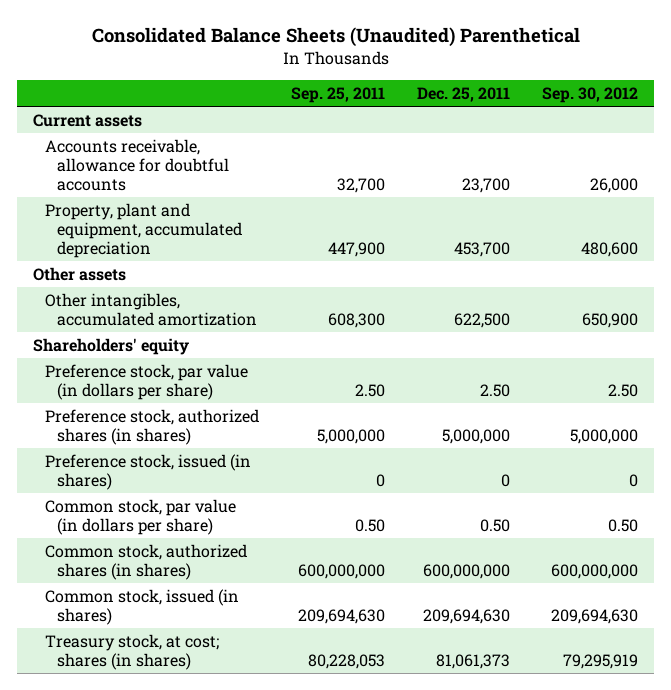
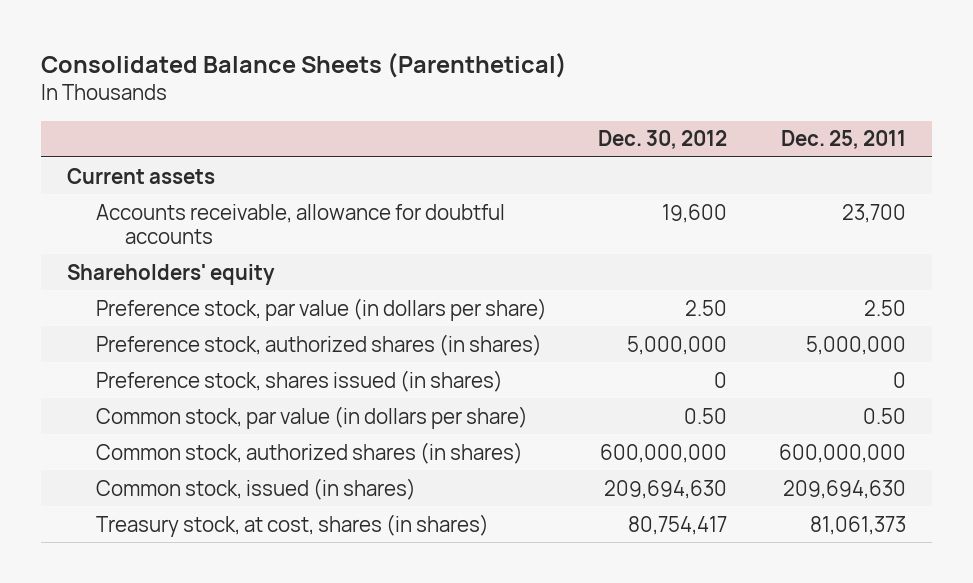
- Consolidated Balance Sheets (Unaudited) Parenthetical
+ Consolidated Balance Sheets (Parenthetical)
- | Sep. 25, 2011 | Dec. 25, 2011 | Sep. 30, 2012
+ | Dec. 30, 2012 | Dec. 25, 2011
- Property, plant and equipment, accumulated depreciation | 447,900 | 453,700 | 480,600
- Other assets
- Other intangibles, accumulated amortization | 608,300 | 622,500 | 650,900
- Preference stock, issued (in shares) | 0 | 0 | 0
+ Preference stock, shares issued (in shares) | 0 | 0
- Treasury stock, at cost; shares (in shares) | 80,228,053 | 81,061,373 | 79,295,919
+ Treasury stock, at cost, shares (in shares) | 80,754,417 | 81,061,373

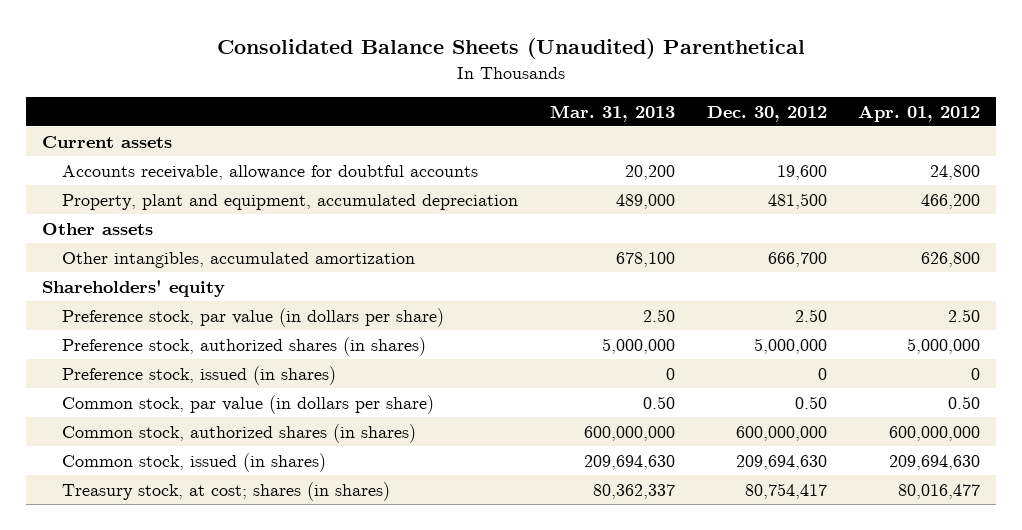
- Consolidated Balance Sheets (Parenthetical)
+ Consolidated Balance Sheets (Unaudited) Parenthetical
- | Dec. 30, 2012 | Dec. 25, 2011
+ | Mar. 31, 2013 | Dec. 30, 2012 | Apr. 01, 2012
+ Property, plant and equipment, accumulated depreciation | 489,000 | 481,500 | 466,200
+ Other assets
+ Other intangibles, accumulated amortization | 678,100 | 666,700 | 626,800
- Preference stock, shares issued (in shares) | 0 | 0
+ Preference stock, issued (in shares) | 0 | 0 | 0
- Treasury stock, at cost, shares (in shares) | 80,754,417 | 81,061,373
+ Treasury stock, at cost; shares (in shares) | 80,362,337 | 80,754,417 | 80,016,477

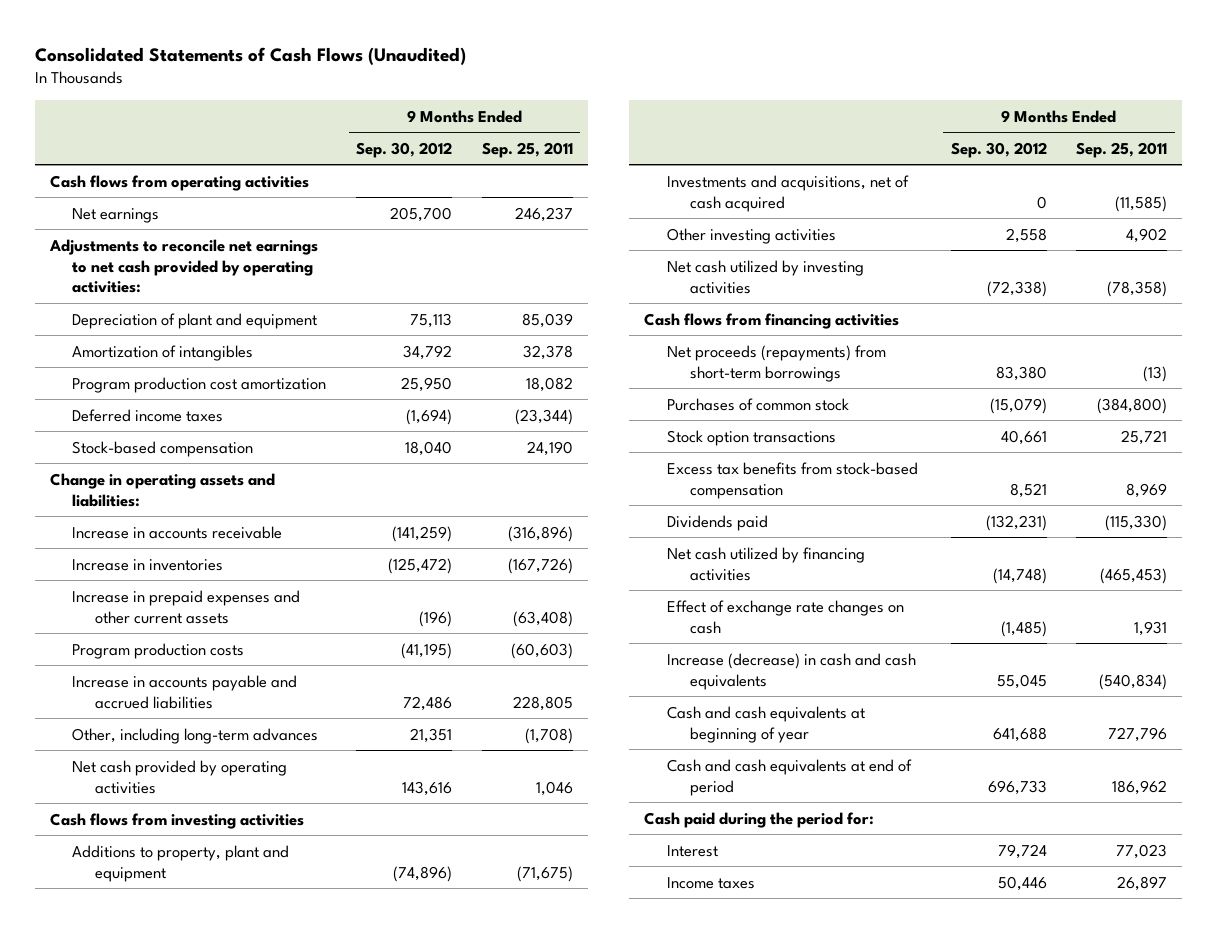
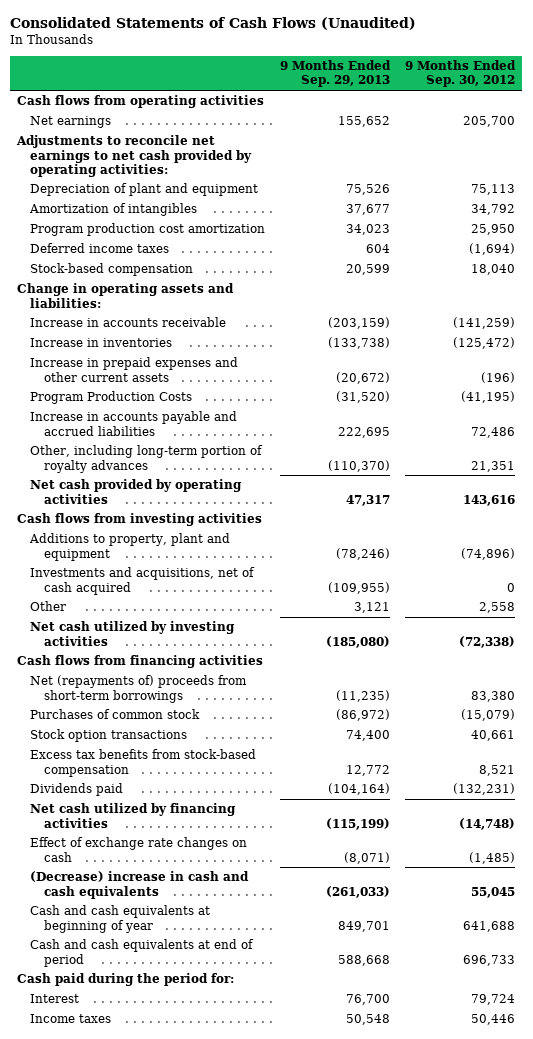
- | 9 Months Ended Sep. 30, 2012 | 9 Months Ended Sep. 25, 2011
+ | 9 Months Ended Sep. 29, 2013 | 9 Months Ended Sep. 30, 2012
- Program production costs | (41,195) | (60,603)
+ Program Production Costs | (31,520) | (41,195)
- Other, including long-term advances | 21,351 | (1,708)
+ Other, including long-term portion of royalty advances | (110,370) | 21,351
- Other investing activities | 2,558 | 4,902
+ Other | 3,121 | 2,558
- Net proceeds (repayments) from short-term borrowings | 83,380 | (13)
+ Net (repayments of) proceeds from short-term borrowings | (11,235) | 83,380
- Increase (decrease) in cash and cash equivalents | 55,045 | (540,834)
+ (Decrease) increase in cash and cash equivalents | (261,033) | 55,045

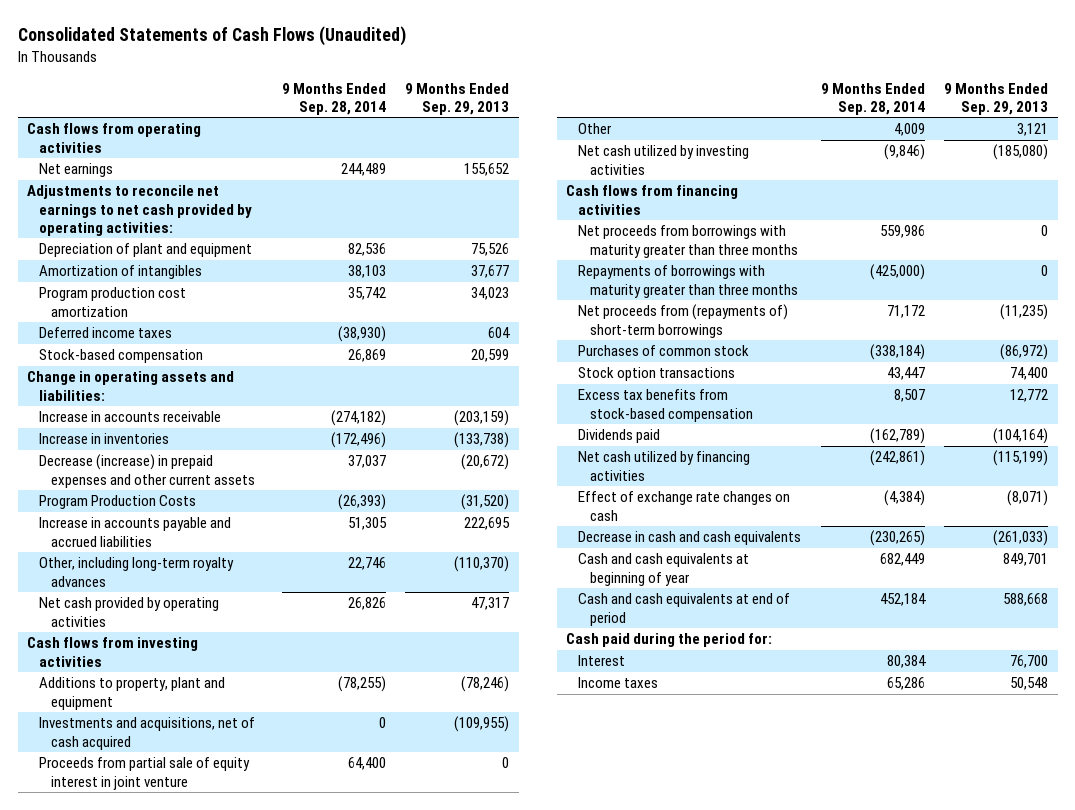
- | 9 Months Ended Sep. 29, 2013 | 9 Months Ended Sep. 30, 2012
+ | 9 Months Ended Sep. 28, 2014 | 9 Months Ended Sep. 29, 2013
- Increase in prepaid expenses and other current assets | (20,672) | (196)
+ Decrease (increase) in prepaid expenses and other current assets | 37,037 | (20,672)
- Other, including long-term portion of royalty advances | (110,370) | 21,351
+ Other, including long-term royalty advances | 22,746 | (110,370)
+ Proceeds from partial sale of equity interest in joint venture | 64,400 | 0
- Net (repayments of) proceeds from short-term borrowings | (11,235) | 83,380
+ Net proceeds from borrowings with maturity greater than three months | 559,986 | 0
+ Repayments of borrowings with maturity greater than three months | (425,000) | 0
+ Net proceeds from (repayments of) short-term borrowings | 71,172 | (11,235)
- (Decrease) increase in cash and cash equivalents | (261,033) | 55,045
+ Decrease in cash and cash equivalents | (230,265) | (261,033)

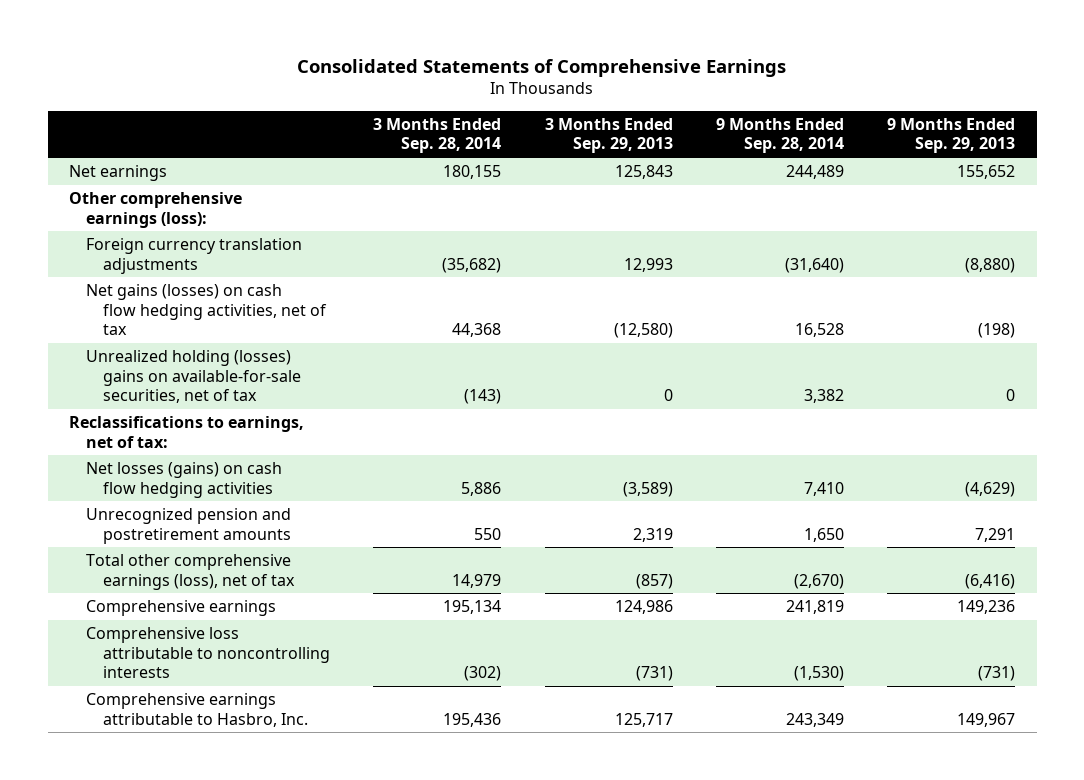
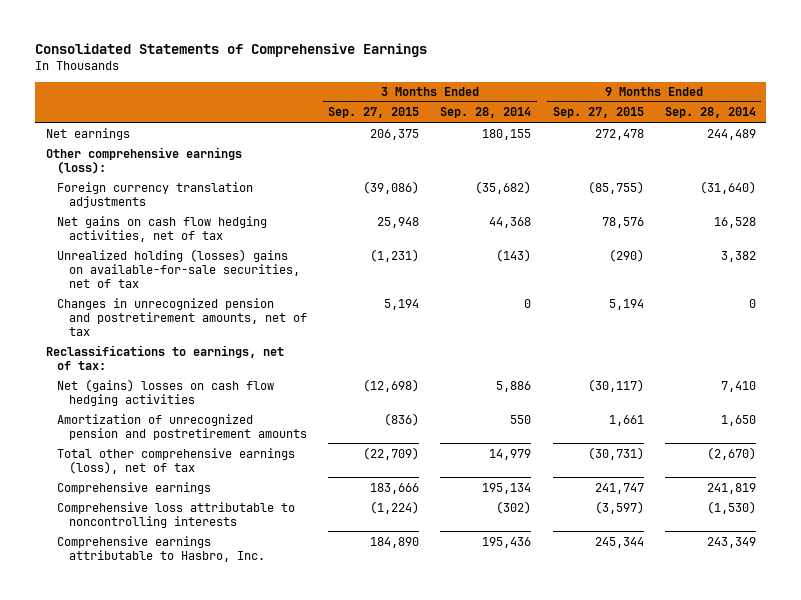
- | 3 Months Ended Sep. 28, 2014 | 3 Months Ended Sep. 29, 2013 | 9 Months Ended Sep. 28, 2014 | 9 Months Ended Sep. 29, 2013
+ | 3 Months Ended Sep. 27, 2015 | 3 Months Ended Sep. 28, 2014 | 9 Months Ended Sep. 27, 2015 | 9 Months Ended Sep. 28, 2014
- Net gains (losses) on cash flow hedging activities, net of tax | 44,368 | (12,580) | 16,528 | (198)
+ Net gains on cash flow hedging activities, net of tax | 25,948 | 44,368 | 78,576 | 16,528
+ Changes in unrecognized pension and postretirement amounts, net of tax | 5,194 | 0 | 5,194 | 0
- Net losses (gains) on cash flow hedging activities | 5,886 | (3,589) | 7,410 | (4,629)
- Unrecognized pension and postretirement amounts | 550 | 2,319 | 1,650 | 7,291
+ Net (gains) losses on cash flow hedging activities | (12,698) | 5,886 | (30,117) | 7,410
+ Amortization of unrecognized pension and postretirement amounts | (836) | 550 | 1,661 | 1,650

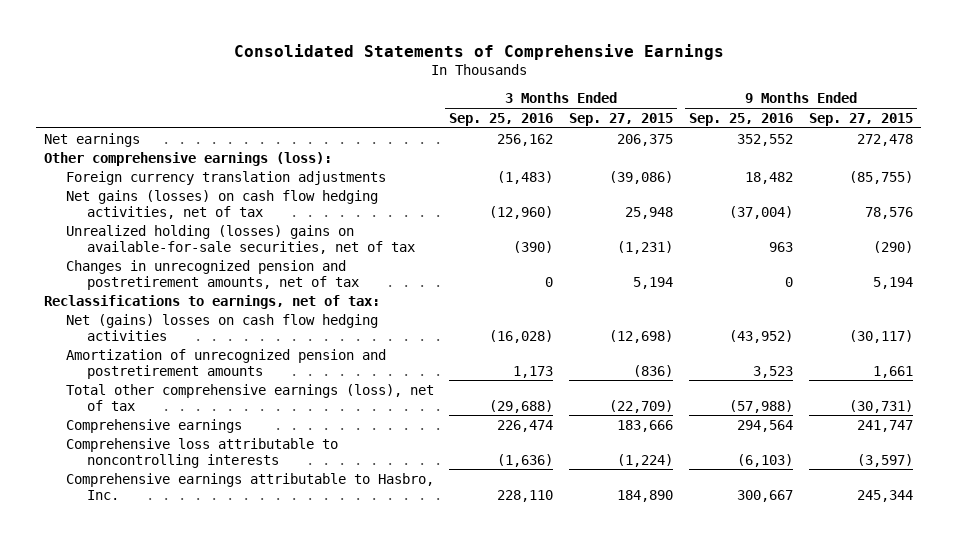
- | 3 Months Ended Sep. 27, 2015 | 3 Months Ended Sep. 28, 2014 | 9 Months Ended Sep. 27, 2015 | 9 Months Ended Sep. 28, 2014
+ | 3 Months Ended Sep. 25, 2016 | 3 Months Ended Sep. 27, 2015 | 9 Months Ended Sep. 25, 2016 | 9 Months Ended Sep. 27, 2015
- Net gains on cash flow hedging activities, net of tax | 25,948 | 44,368 | 78,576 | 16,528
+ Net gains (losses) on cash flow hedging activities, net of tax | (12,960) | 25,948 | (37,004) | 78,576

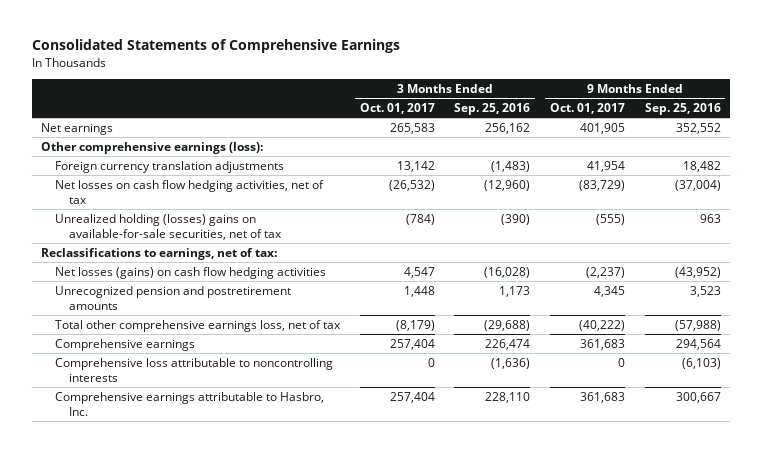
- | 3 Months Ended Sep. 25, 2016 | 3 Months Ended Sep. 27, 2015 | 9 Months Ended Sep. 25, 2016 | 9 Months Ended Sep. 27, 2015
+ | 3 Months Ended Oct. 01, 2017 | 3 Months Ended Sep. 25, 2016 | 9 Months Ended Oct. 01, 2017 | 9 Months Ended Sep. 25, 2016
- Net gains (losses) on cash flow hedging activities, net of tax | (12,960) | 25,948 | (37,004) | 78,576
+ Net losses on cash flow hedging activities, net of tax | (26,532) | (12,960) | (83,729) | (37,004)
- Changes in unrecognized pension and postretirement amounts, net of tax | 0 | 5,194 | 0 | 5,194
- Net (gains) losses on cash flow hedging activities | (16,028) | (12,698) | (43,952) | (30,117)
- Amortization of unrecognized pension and postretirement amounts | 1,173 | (836) | 3,523 | 1,661
- Total other comprehensive earnings (loss), net of tax | (29,688) | (22,709) | (57,988) | (30,731)
+ Net losses (gains) on cash flow hedging activities | 4,547 | (16,028) | (2,237) | (43,952)
+ Unrecognized pension and postretirement amounts | 1,448 | 1,173 | 4,345 | 3,523
+ Total other comprehensive earnings loss, net of tax | (8,179) | (29,688) | (40,222) | (57,988)

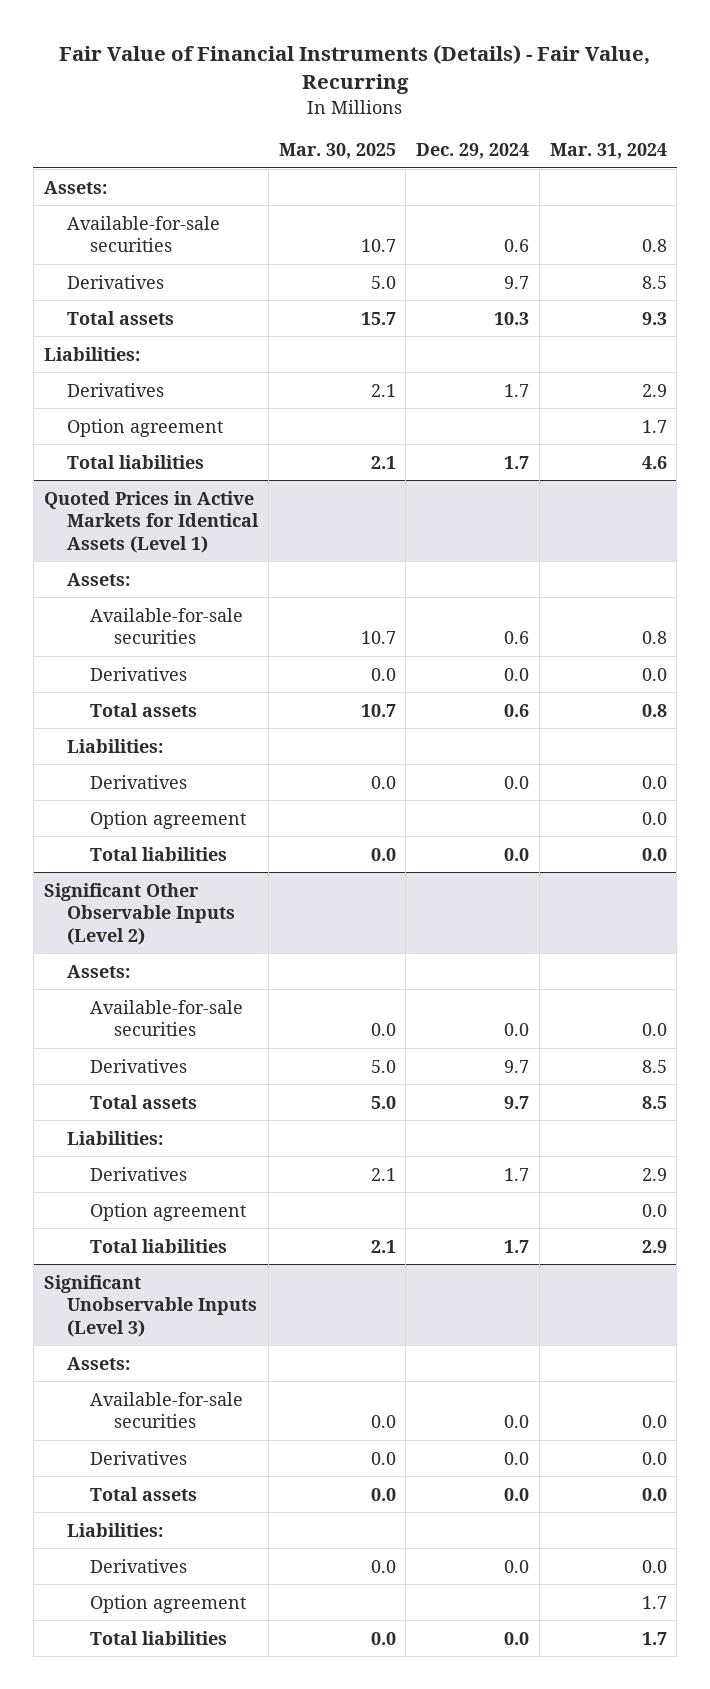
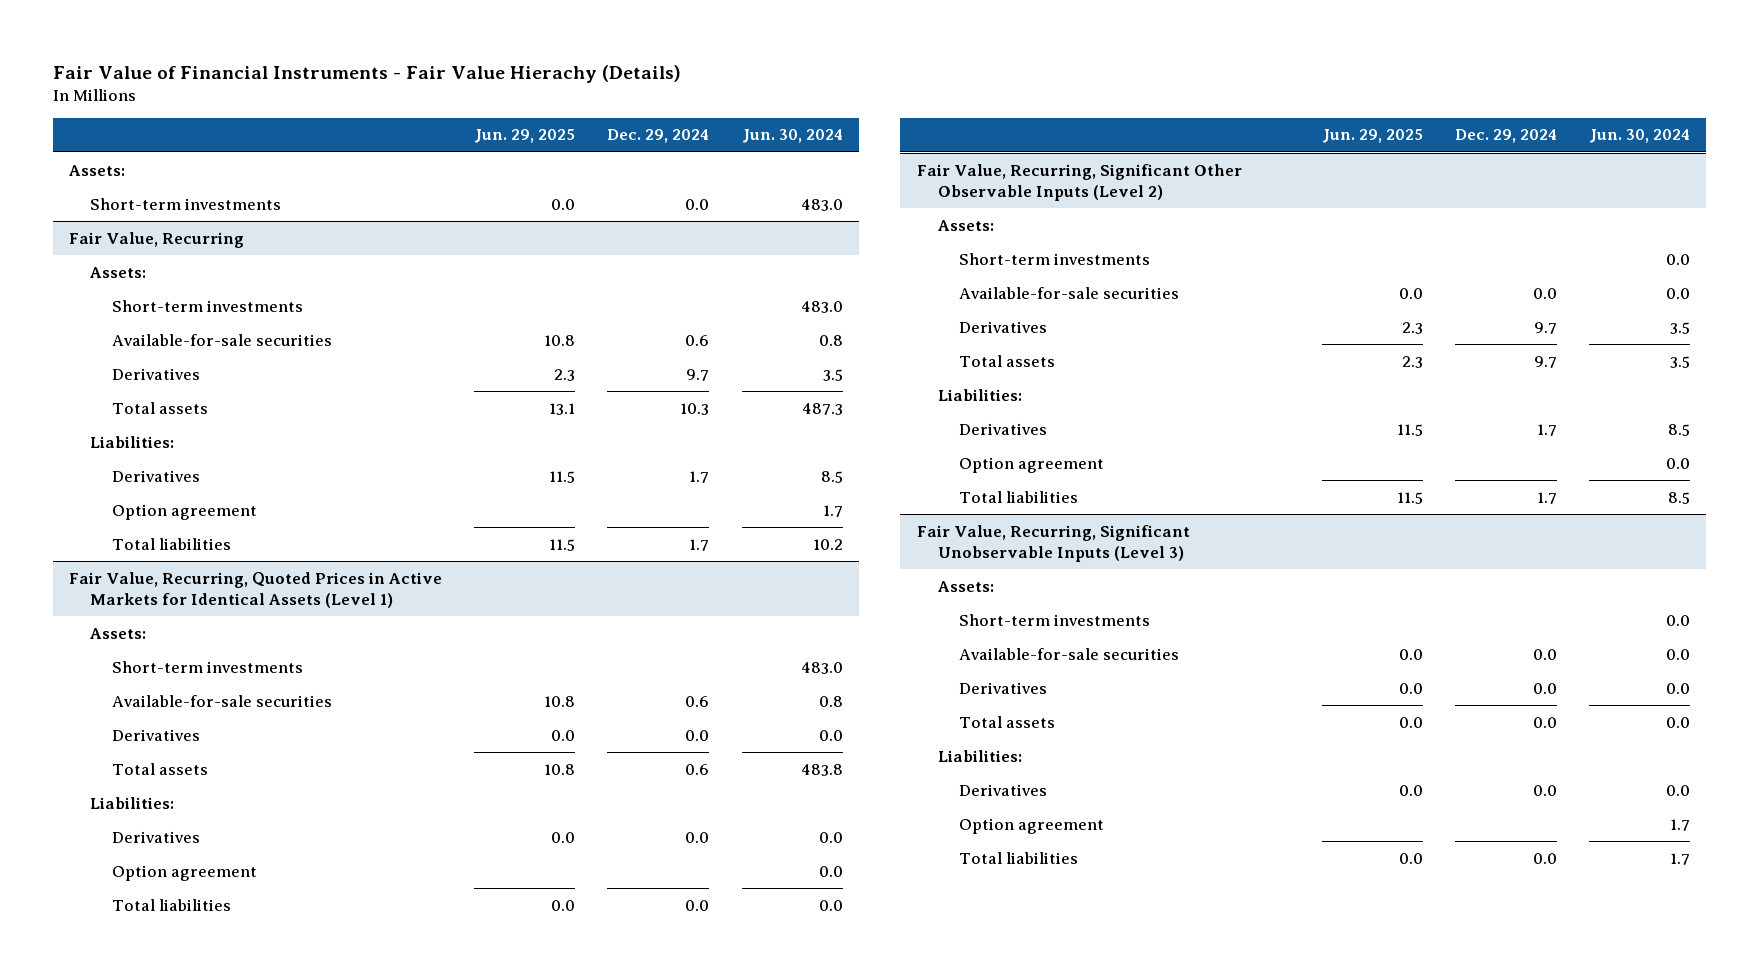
- Fair Value of Financial Instruments (Details) - Fair Value, Recurring
+ Fair Value of Financial Instruments - Fair Value Hierachy (Details)
- | Mar. 30, 2025 | Dec. 29, 2024 | Mar. 31, 2024
+ | Jun. 29, 2025 | Dec. 29, 2024 | Jun. 30, 2024
+ Short-term investments | 0.0 | 0.0 | 483.0
+ Fair Value, Recurring
+ Assets:
+ Short-term investments | | | 483.0
- Quoted Prices in Active Markets for Identical Assets (Level 1)
+ Fair Value, Recurring, Quoted Prices in Active Markets for Identical Assets (Level 1)
+ Short-term investments | | | 483.0
- Significant Other Observable Inputs (Level 2)
+ Fair Value, Recurring, Significant Other Observable Inputs (Level 2)
+ Short-term investments | | | 0.0
- Significant Unobservable Inputs (Level 3)
+ Fair Value, Recurring, Significant Unobservable Inputs (Level 3)
+ Short-term investments | | | 0.0

